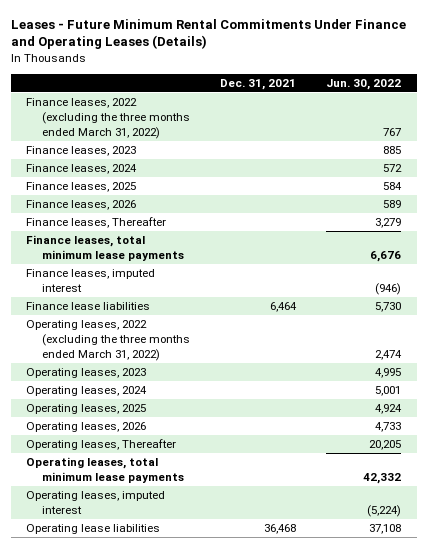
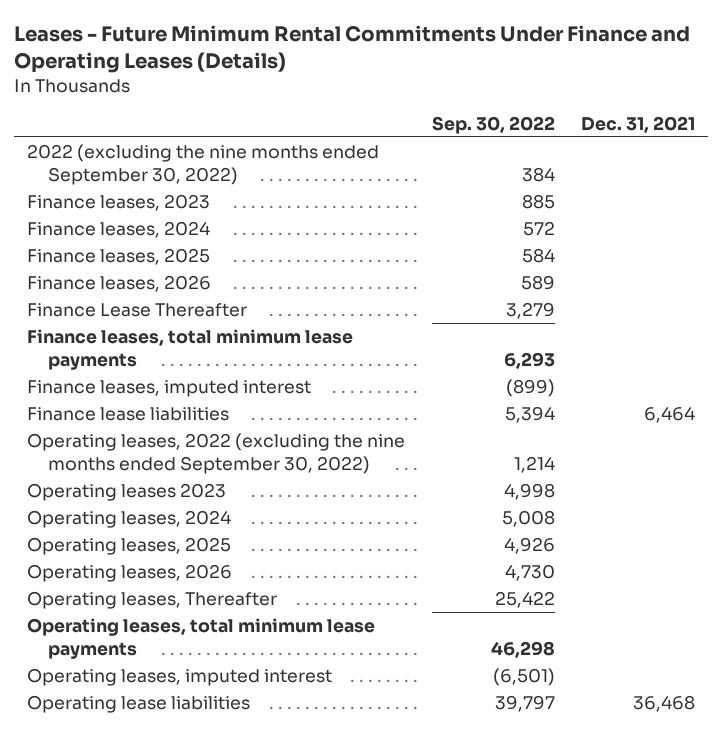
- | Dec. 31, 2021 | Jun. 30, 2022
+ | Sep. 30, 2022 | Dec. 31, 2021
- Finance leases, 2022 (excluding the three months ended March 31, 2022) | | 767
+ 2022 (excluding the nine months ended September 30, 2022) | 384 |
- Finance leases, Thereafter | | 3,279
+ Finance Lease Thereafter | 3,279 |
- Operating leases, 2022 (excluding the three months ended March 31, 2022) | | 2,474
- Operating leases, 2023 | | 4,995
+ Operating leases, 2022 (excluding the nine months ended September 30, 2022) | 1,214 |
+ Operating leases 2023 | 4,998 |

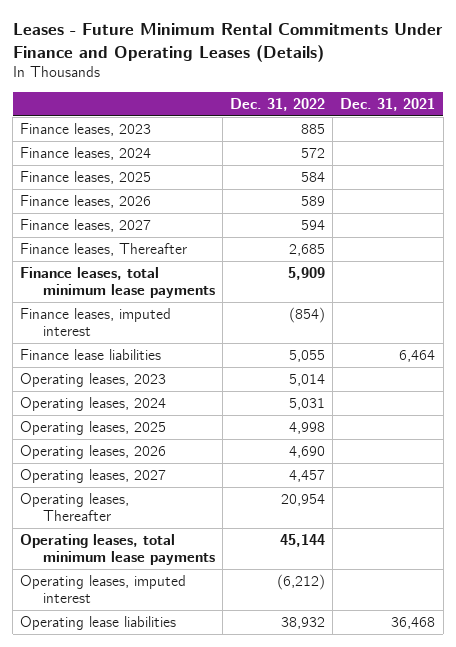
- | Sep. 30, 2022 | Dec. 31, 2021
+ | Dec. 31, 2022 | Dec. 31, 2021
- 2022 (excluding the nine months ended September 30, 2022) | 384 |
- Finance Lease Thereafter | 3,279 |
+ Finance leases, 2027 | 594 |
+ Finance leases, Thereafter | 2,685 |
- Operating leases, 2022 (excluding the nine months ended September 30, 2022) | 1,214 |
- Operating leases 2023 | 4,998 |
+ Operating leases, 2023 | 5,014 |
+ Operating leases, 2027 | 4,457 |

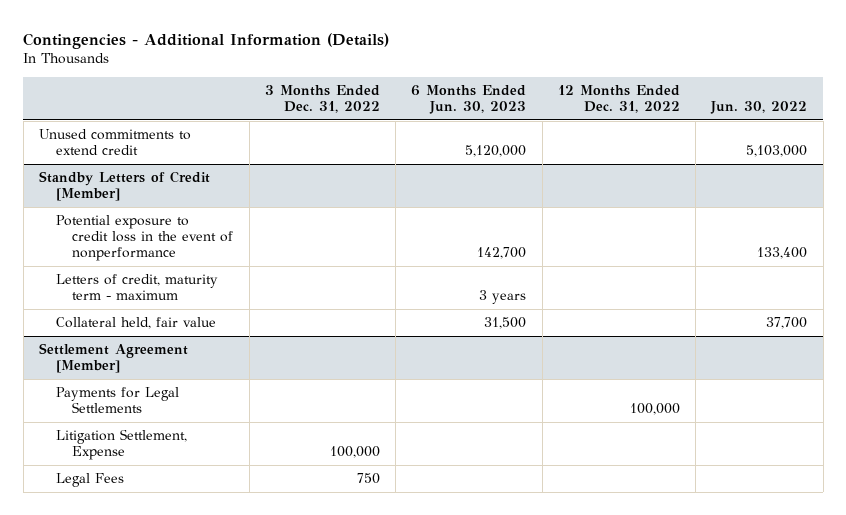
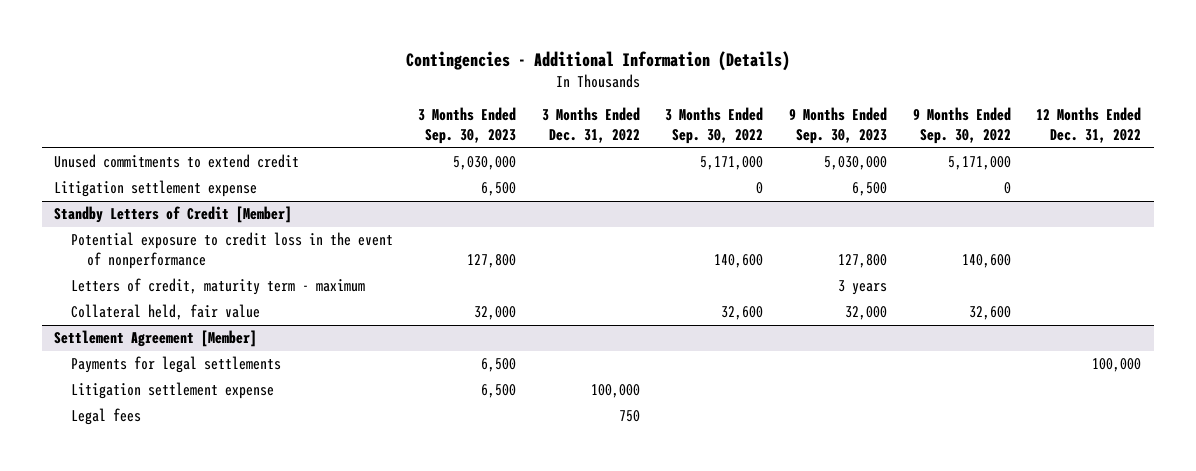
- | 3 Months Ended Dec. 31, 2022 | 6 Months Ended Jun. 30, 2023 | 12 Months Ended Dec. 31, 2022 | Jun. 30, 2022
+ | 3 Months Ended Sep. 30, 2023 | 3 Months Ended Dec. 31, 2022 | 3 Months Ended Sep. 30, 2022 | 9 Months Ended Sep. 30, 2023 | 9 Months Ended Sep. 30, 2022 | 12 Months Ended Dec. 31, 2022
+ Litigation settlement expense | 6,500 | | 0 | 6,500 | 0 |
@ Settlement Agreement [Member]
- Payments for Legal Settlements | | | 100,000 |
- Litigation Settlement, Expense | 100,000 | | |
- Legal Fees | 750 | | |
+ Payments for legal settlements | 6,500 | | | | | 100,000
+ Litigation settlement expense | 6,500 | 100,000 | | | |
+ Legal fees | | 750 | | | |

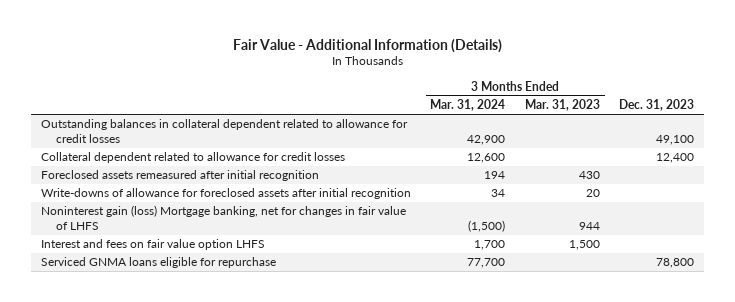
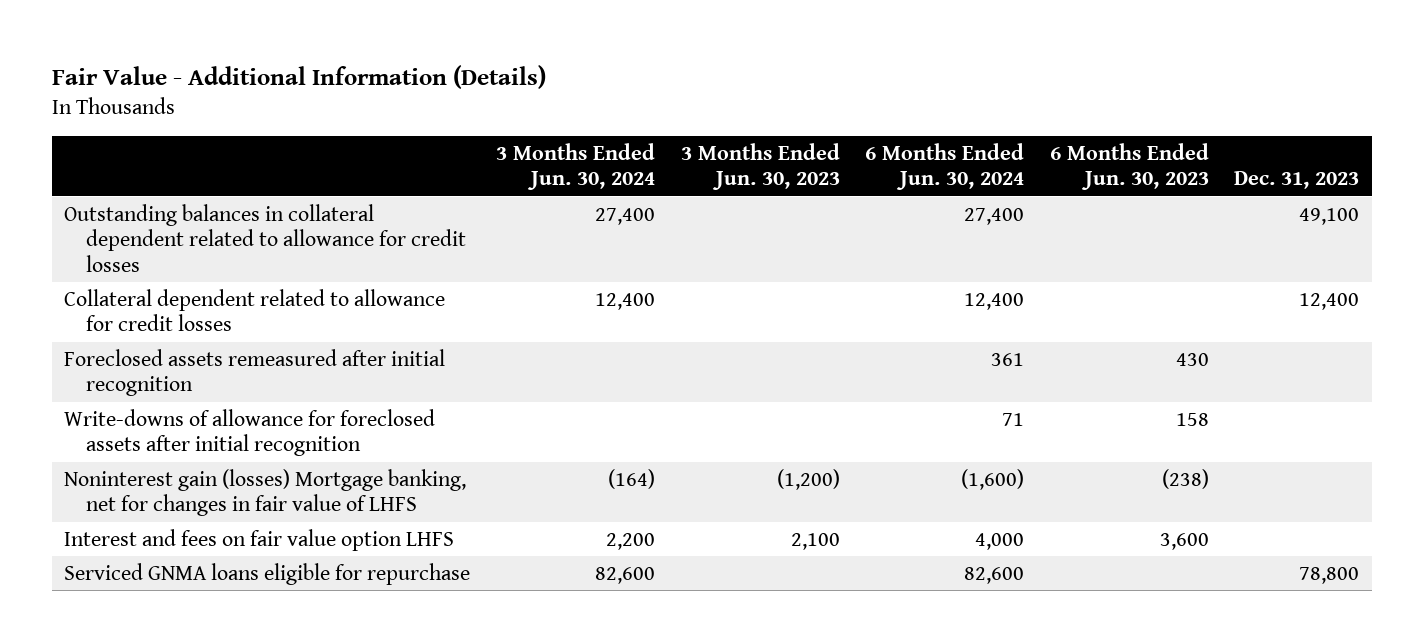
- | 3 Months Ended Mar. 31, 2024 | 3 Months Ended Mar. 31, 2023 | Dec. 31, 2023
+ | 3 Months Ended Jun. 30, 2024 | 3 Months Ended Jun. 30, 2023 | 6 Months Ended Jun. 30, 2024 | 6 Months Ended Jun. 30, 2023 | Dec. 31, 2023
- Noninterest gain (loss) Mortgage banking, net for changes in fair value of LHFS | (1,500) | 944 |
+ Noninterest gain (losses) Mortgage banking, net for changes in fair value of LHFS | (164) | (1,200) | (1,600) | (238) |

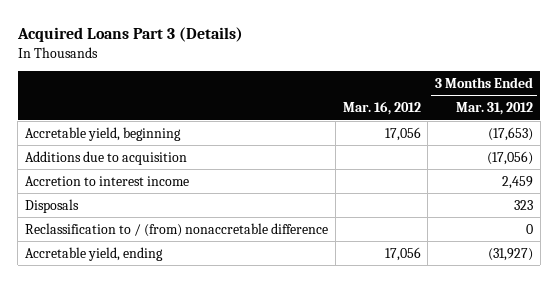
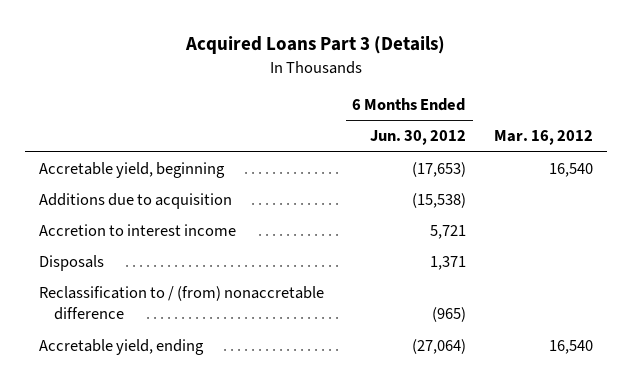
- | Mar. 16, 2012 | 3 Months Ended Mar. 31, 2012
+ | 6 Months Ended Jun. 30, 2012 | Mar. 16, 2012
- Accretable yield, beginning | 17,056 | (17,653)
+ Accretable yield, beginning | (17,653) | 16,540
- Accretable yield, ending | 17,056 | (31,927)
+ Accretable yield, ending | (27,064) | 16,540

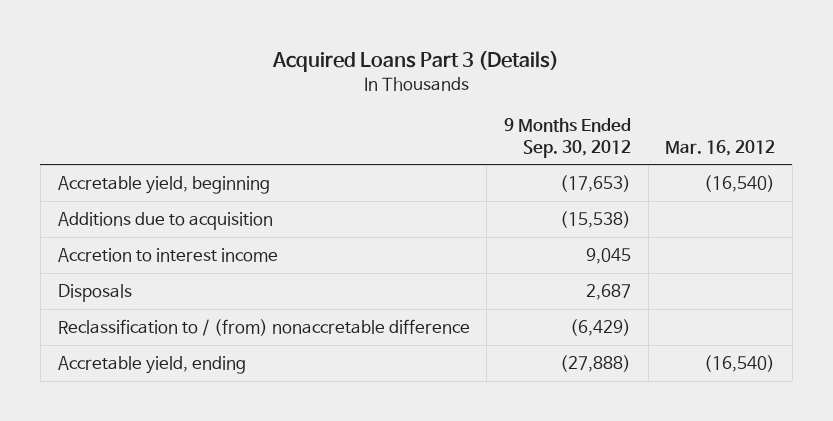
- | 6 Months Ended Jun. 30, 2012 | Mar. 16, 2012
+ | 9 Months Ended Sep. 30, 2012 | Mar. 16, 2012
- Accretable yield, beginning | (17,653) | 16,540
+ Accretable yield, beginning | (17,653) | (16,540)
- Accretable yield, ending | (27,064) | 16,540
+ Accretable yield, ending | (27,888) | (16,540)

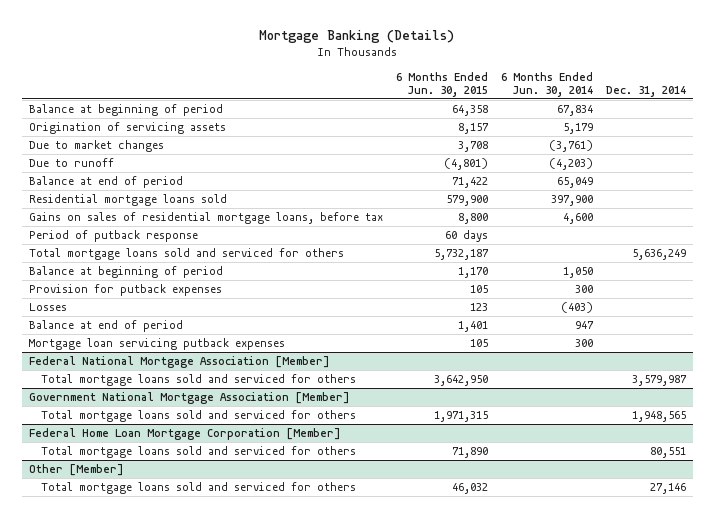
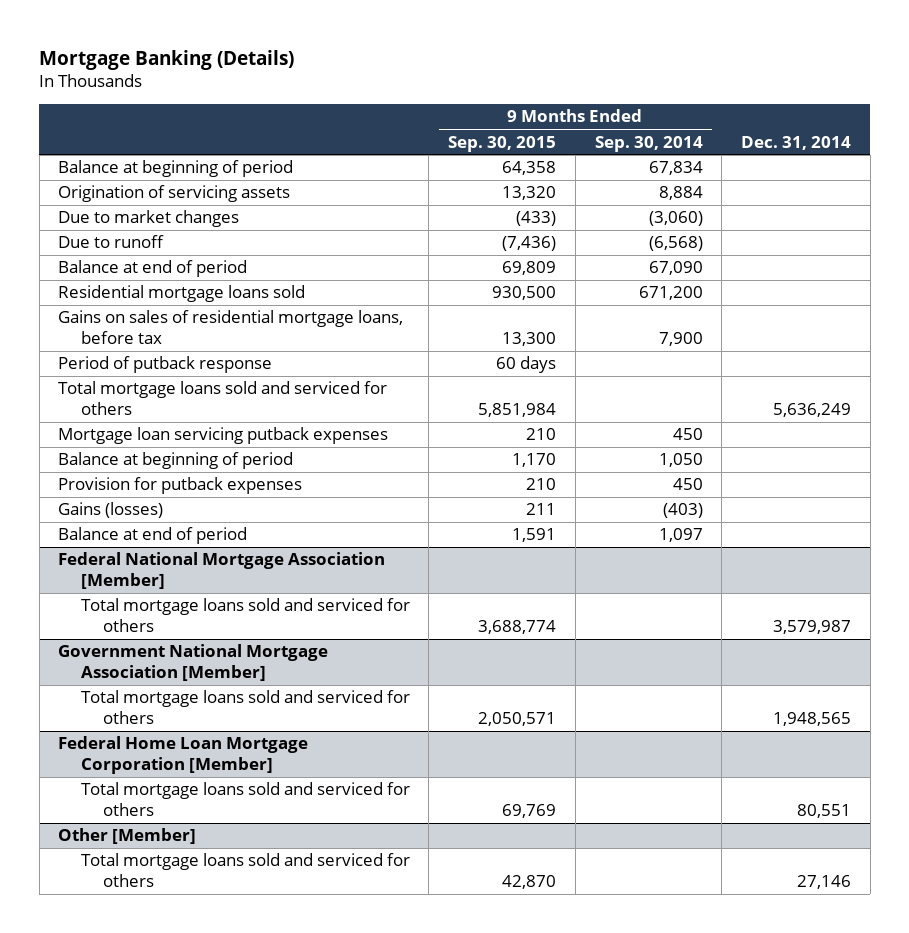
- | 6 Months Ended Jun. 30, 2015 | 6 Months Ended Jun. 30, 2014 | Dec. 31, 2014
+ | 9 Months Ended Sep. 30, 2015 | 9 Months Ended Sep. 30, 2014 | Dec. 31, 2014
moved up: Mortgage loan servicing putback expenses | 210 | 450 |
- Losses | 123 | (403) |
+ Gains (losses) | 211 | (403) |

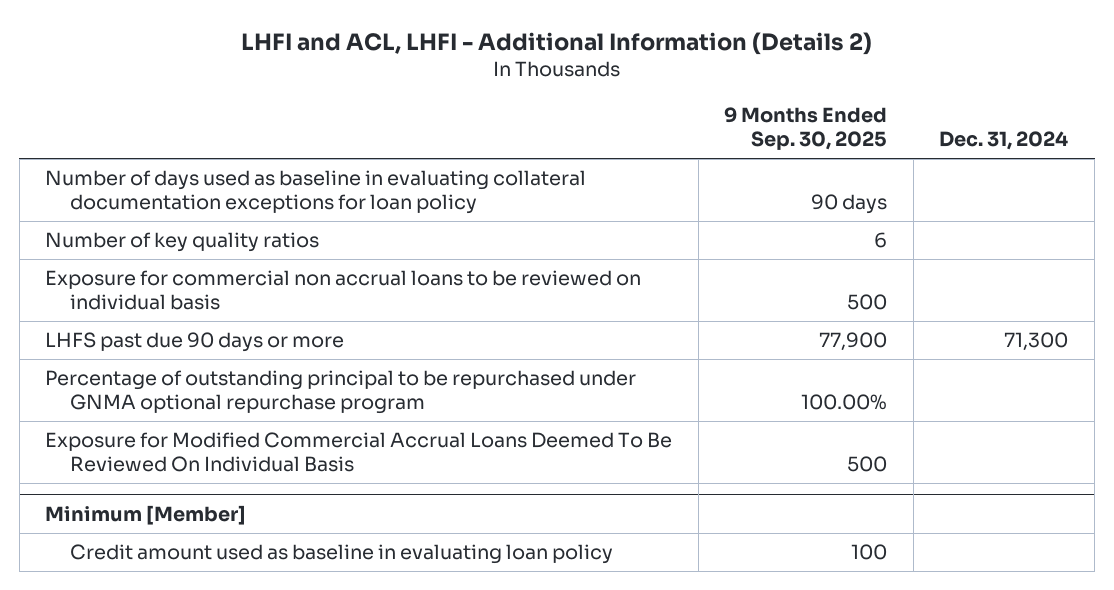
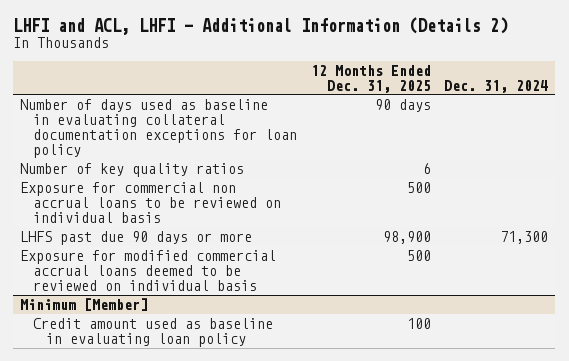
- | 9 Months Ended Sep. 30, 2025 | Dec. 31, 2024
+ | 12 Months Ended Dec. 31, 2025 | Dec. 31, 2024
- Percentage of outstanding principal to be repurchased under GNMA optional repurchase program | 100.00% |
- Exposure for Modified Commercial Accrual Loans Deemed To Be Reviewed On Individual Basis | 500 |
+ Exposure for modified commercial accrual loans deemed to be reviewed on individual basis | 500 |

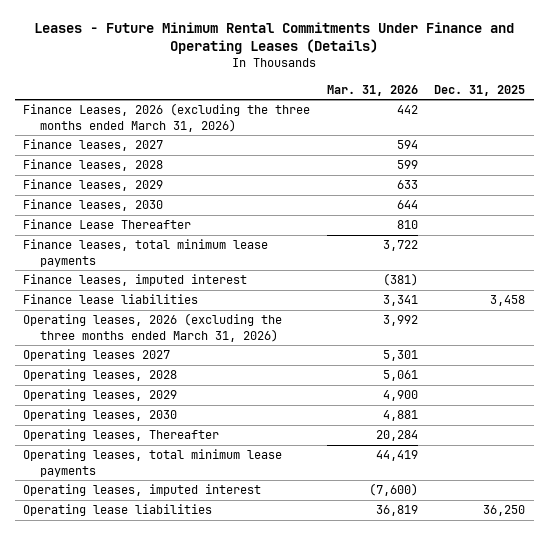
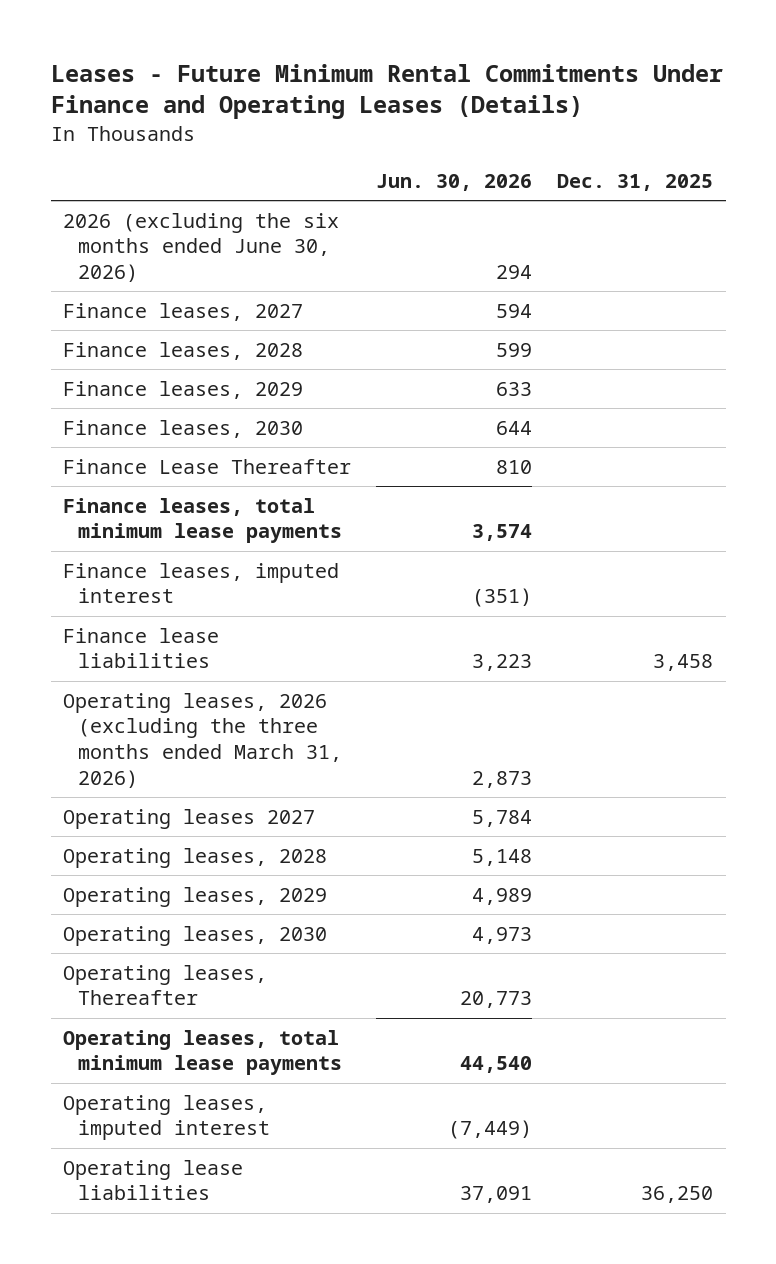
- | Mar. 31, 2026 | Dec. 31, 2025
+ | Jun. 30, 2026 | Dec. 31, 2025
- Finance Leases, 2026 (excluding the three months ended March 31, 2026) | 442 |
+ 2026 (excluding the six months ended June 30, 2026) | 294 |

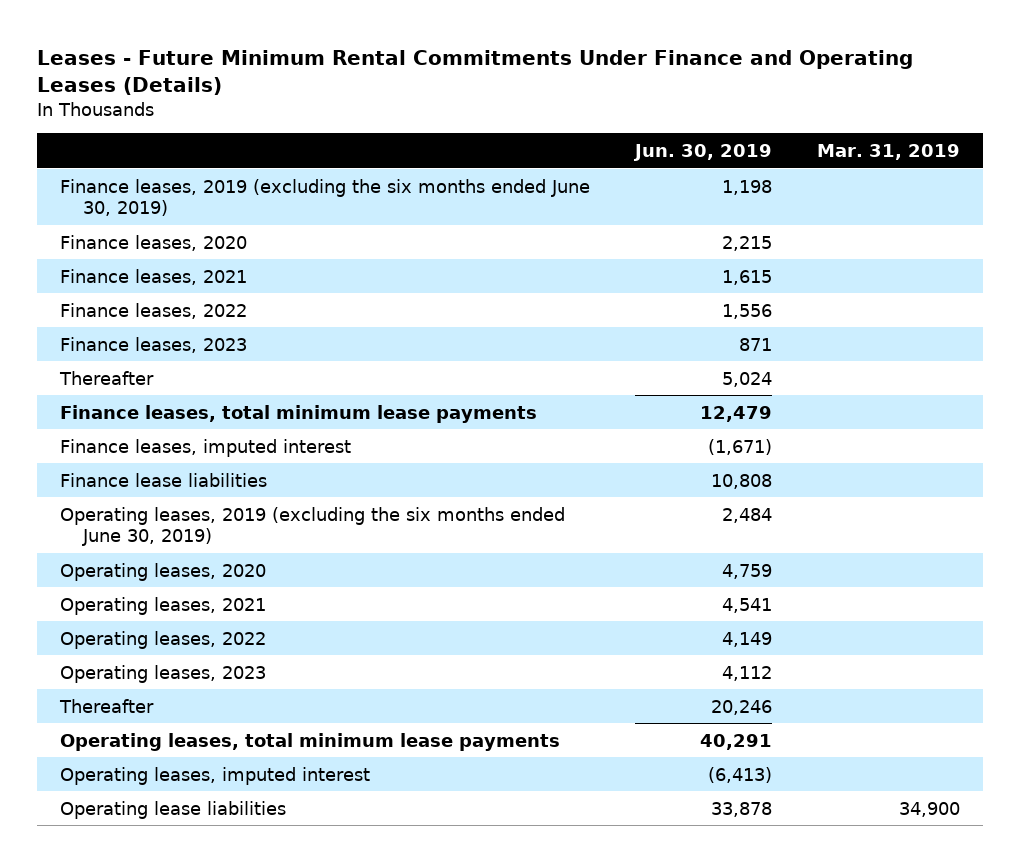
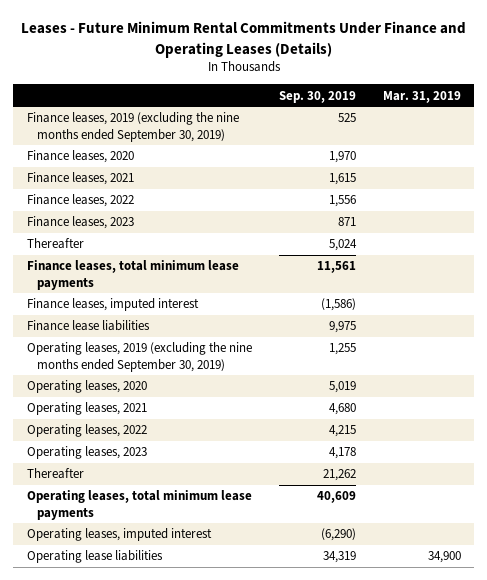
- | Jun. 30, 2019 | Mar. 31, 2019
+ | Sep. 30, 2019 | Mar. 31, 2019
- Finance leases, 2019 (excluding the six months ended June 30, 2019) | 1,198 |
+ Finance leases, 2019 (excluding the nine months ended September 30, 2019) | 525 |
- Operating leases, 2019 (excluding the six months ended June 30, 2019) | 2,484 |
+ Operating leases, 2019 (excluding the nine months ended September 30, 2019) | 1,255 |

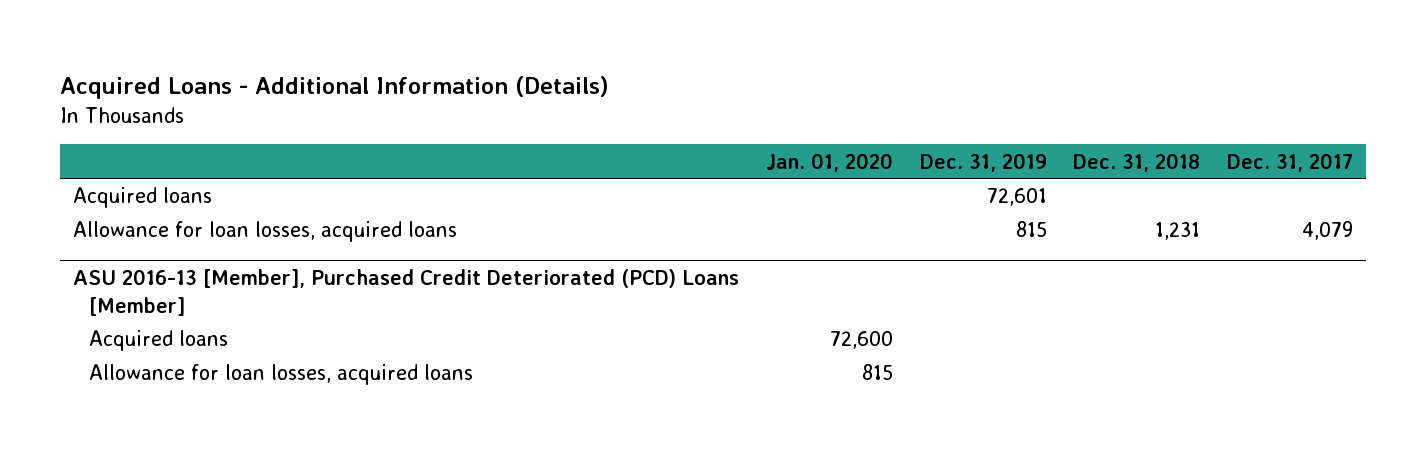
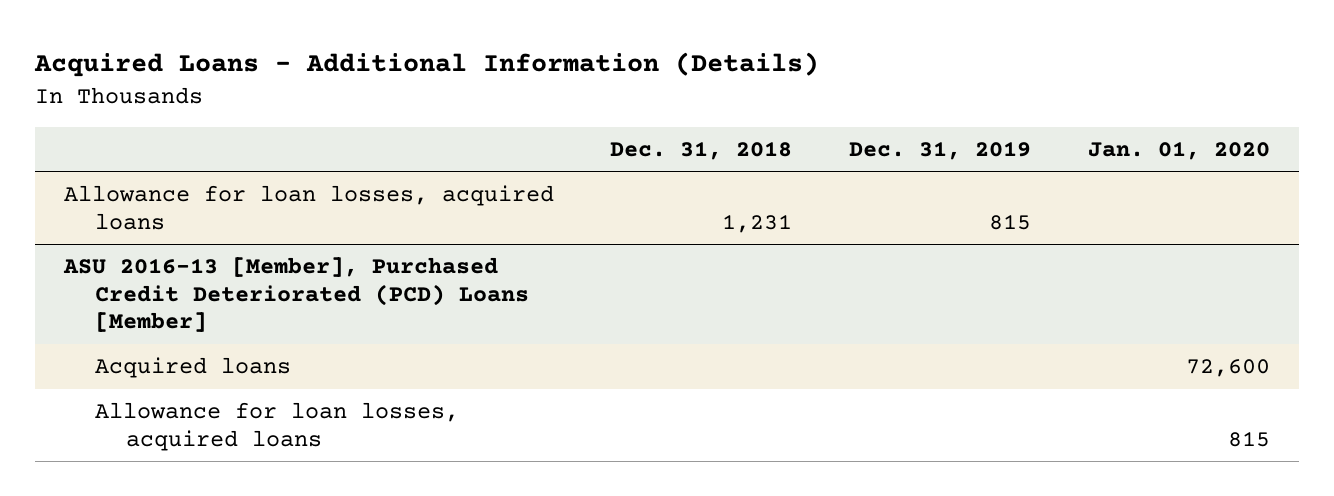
- | Jan. 01, 2020 | Dec. 31, 2019 | Dec. 31, 2018 | Dec. 31, 2017
+ | Dec. 31, 2018 | Dec. 31, 2019 | Jan. 01, 2020
- Acquired loans | | 72,601 | |

